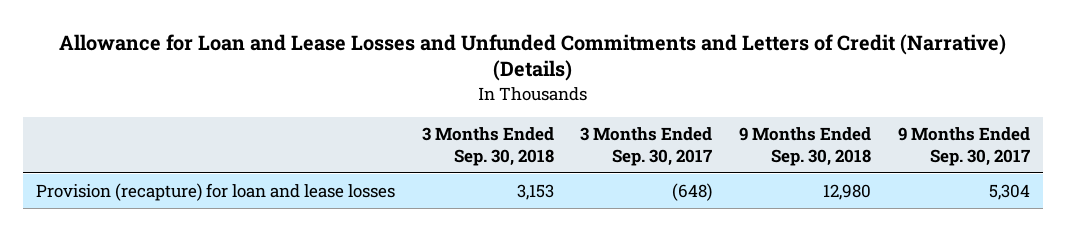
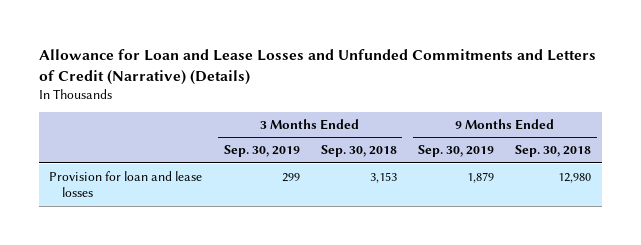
- | 3 Months Ended Sep. 30, 2018 | 3 Months Ended Sep. 30, 2017 | 9 Months Ended Sep. 30, 2018 | 9 Months Ended Sep. 30, 2017
+ | 3 Months Ended Sep. 30, 2019 | 3 Months Ended Sep. 30, 2018 | 9 Months Ended Sep. 30, 2019 | 9 Months Ended Sep. 30, 2018
- Provision (recapture) for loan and lease losses | 3,153 | (648) | 12,980 | 5,304
+ Provision for loan and lease losses | 299 | 3,153 | 1,879 | 12,980

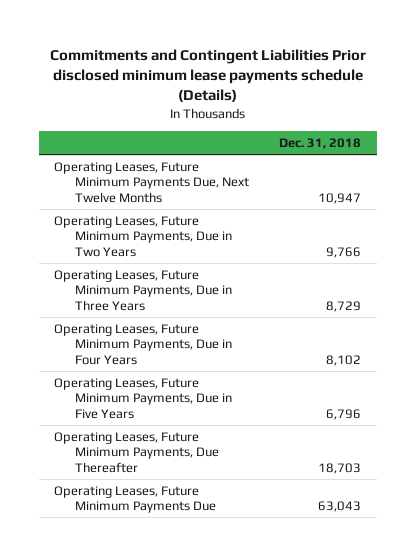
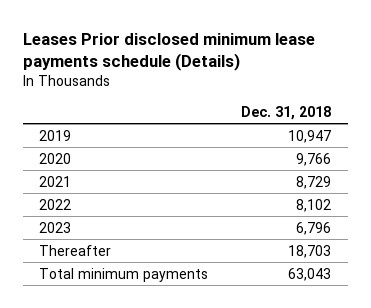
- Commitments and Contingent Liabilities Prior disclosed minimum lease payments schedule (Details)
+ Leases Prior disclosed minimum lease payments schedule (Details)
- Operating Leases, Future Minimum Payments Due, Next Twelve Months | 10,947
- Operating Leases, Future Minimum Payments, Due in Two Years | 9,766
- Operating Leases, Future Minimum Payments, Due in Three Years | 8,729
- Operating Leases, Future Minimum Payments, Due in Four Years | 8,102
- Operating Leases, Future Minimum Payments, Due in Five Years | 6,796
- Operating Leases, Future Minimum Payments, Due Thereafter | 18,703
- Operating Leases, Future Minimum Payments Due | 63,043
+ 2019 | 10,947
+ 2020 | 9,766
+ 2021 | 8,729
+ 2022 | 8,102
+ 2023 | 6,796
+ Thereafter | 18,703
+ Total minimum payments | 63,043

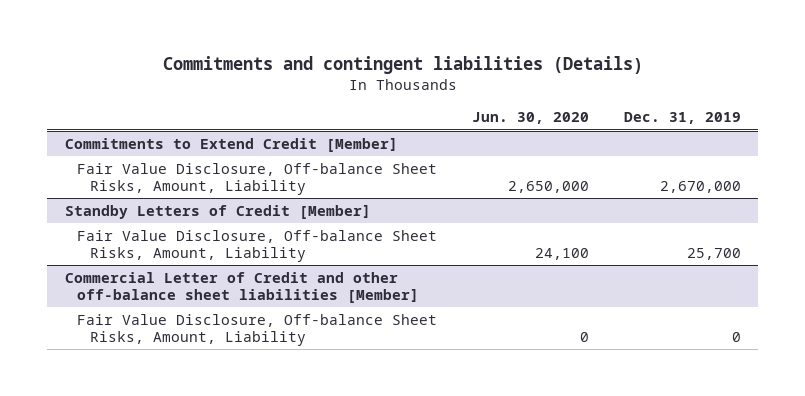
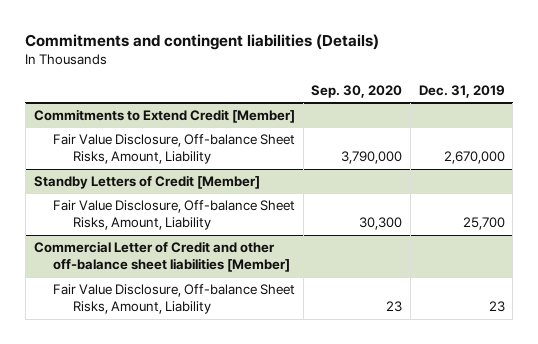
- | Jun. 30, 2020 | Dec. 31, 2019
+ | Sep. 30, 2020 | Dec. 31, 2019
@ Commercial Letter of Credit and other off-balance sheet liabilities [Member]
- Fair Value Disclosure, Off-balance Sheet Risks, Amount, Liability | 0 | 0
+ Fair Value Disclosure, Off-balance Sheet Risks, Amount, Liability | 23 | 23

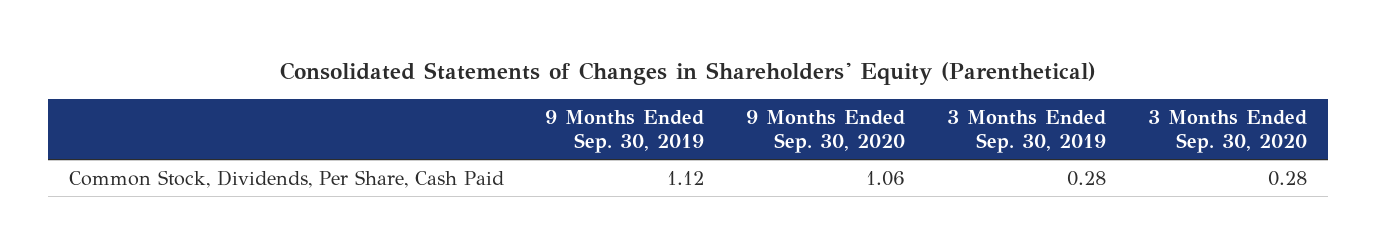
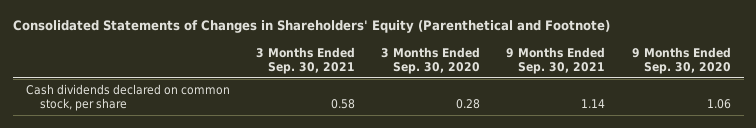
- Consolidated Statements of Changes in Shareholders' Equity (Parenthetical)
+ Consolidated Statements of Changes in Shareholders' Equity (Parenthetical and Footnote)
- | 9 Months Ended Sep. 30, 2019 | 9 Months Ended Sep. 30, 2020 | 3 Months Ended Sep. 30, 2019 | 3 Months Ended Sep. 30, 2020
+ | 3 Months Ended Sep. 30, 2021 | 3 Months Ended Sep. 30, 2020 | 9 Months Ended Sep. 30, 2021 | 9 Months Ended Sep. 30, 2020
- Common Stock, Dividends, Per Share, Cash Paid | 1.12 | 1.06 | 0.28 | 0.28
+ Cash dividends declared on common stock, per share | 0.58 | 0.28 | 1.14 | 1.06

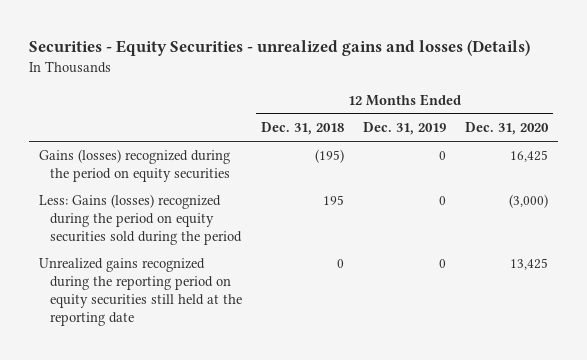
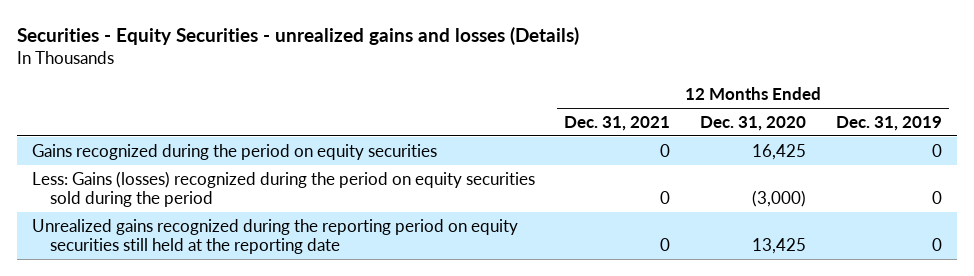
- | 12 Months Ended Dec. 31, 2018 | 12 Months Ended Dec. 31, 2019 | 12 Months Ended Dec. 31, 2020
+ | 12 Months Ended Dec. 31, 2021 | 12 Months Ended Dec. 31, 2020 | 12 Months Ended Dec. 31, 2019
- Gains (losses) recognized during the period on equity securities | (195) | 0 | 16,425
+ Gains recognized during the period on equity securities | 0 | 16,425 | 0

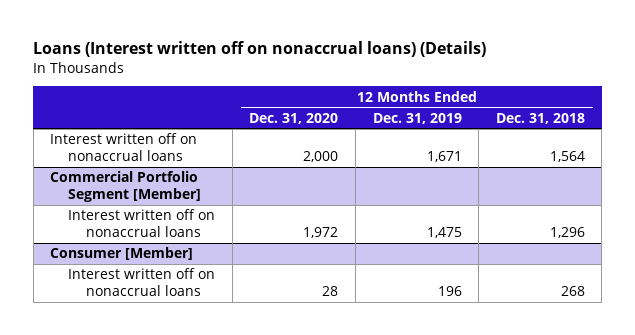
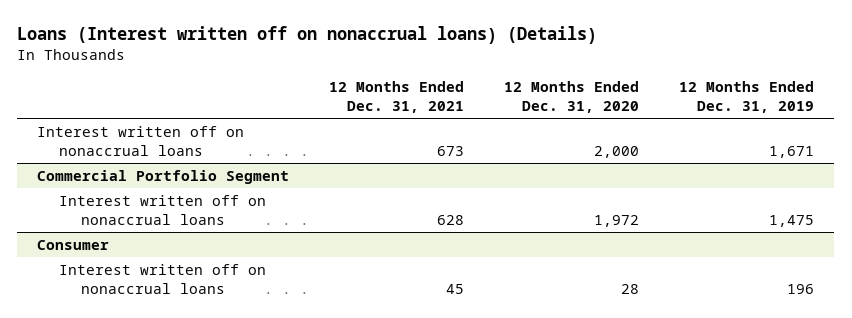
- | 12 Months Ended Dec. 31, 2020 | 12 Months Ended Dec. 31, 2019 | 12 Months Ended Dec. 31, 2018
+ | 12 Months Ended Dec. 31, 2021 | 12 Months Ended Dec. 31, 2020 | 12 Months Ended Dec. 31, 2019
- Commercial Portfolio Segment [Member]
+ Commercial Portfolio Segment
- Consumer [Member]
+ Consumer

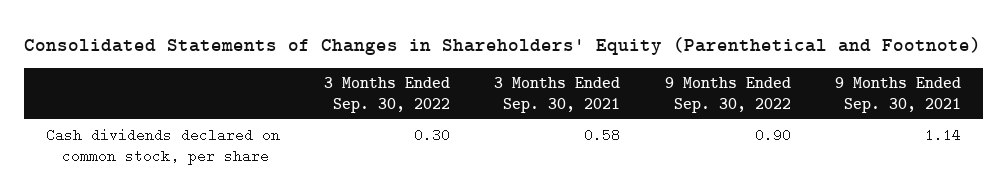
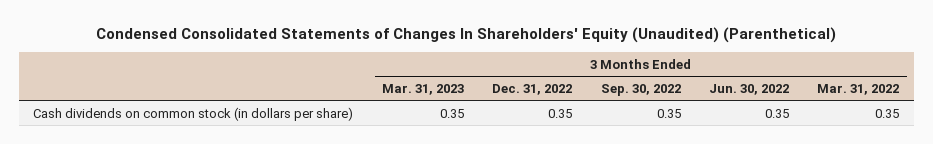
- Consolidated Statements of Changes in Shareholders' Equity (Parenthetical and Footnote)
+ Condensed Consolidated Statements of Changes In Shareholders' Equity (Unaudited) (Parenthetical)
- | 3 Months Ended Sep. 30, 2022 | 3 Months Ended Sep. 30, 2021 | 9 Months Ended Sep. 30, 2022 | 9 Months Ended Sep. 30, 2021
+ | 3 Months Ended Mar. 31, 2023 | 3 Months Ended Dec. 31, 2022 | 3 Months Ended Sep. 30, 2022 | 3 Months Ended Jun. 30, 2022 | 3 Months Ended Mar. 31, 2022
- Cash dividends declared on common stock, per share | 0.30 | 0.58 | 0.90 | 1.14
+ Cash dividends on common stock (in dollars per share) | 0.35 | 0.35 | 0.35 | 0.35 | 0.35

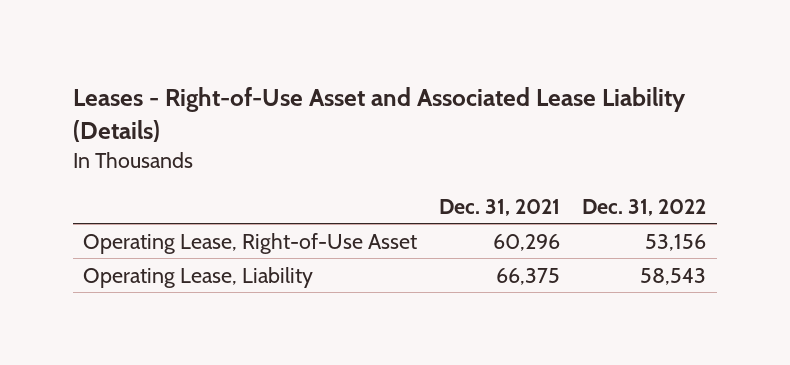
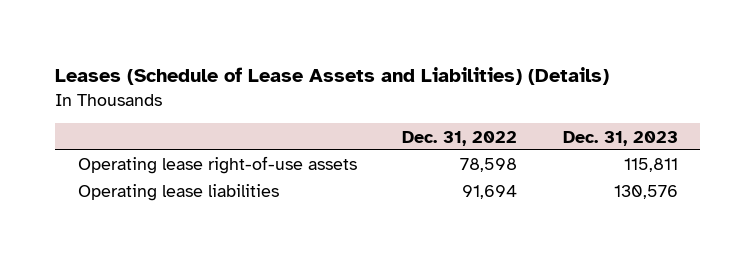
- Leases - Right-of-Use Asset and Associated Lease Liability (Details)
+ Leases (Schedule of Lease Assets and Liabilities) (Details)
- | Dec. 31, 2021 | Dec. 31, 2022
+ | Dec. 31, 2022 | Dec. 31, 2023
- Operating Lease, Right-of-Use Asset | 60,296 | 53,156
- Operating Lease, Liability | 66,375 | 58,543
+ Operating lease right-of-use assets | 78,598 | 115,811
+ Operating lease liabilities | 91,694 | 130,576

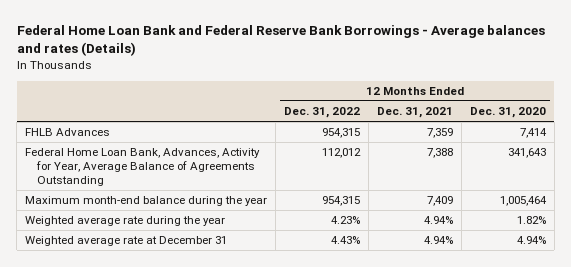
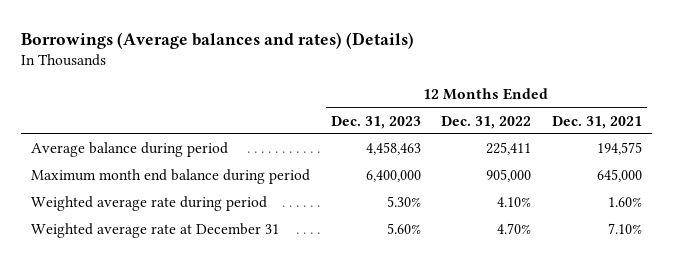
- Federal Home Loan Bank and Federal Reserve Bank Borrowings - Average balances and rates (Details)
+ Borrowings (Average balances and rates) (Details)
- | 12 Months Ended Dec. 31, 2022 | 12 Months Ended Dec. 31, 2021 | 12 Months Ended Dec. 31, 2020
+ | 12 Months Ended Dec. 31, 2023 | 12 Months Ended Dec. 31, 2022 | 12 Months Ended Dec. 31, 2021
- FHLB Advances | 954,315 | 7,359 | 7,414
- Federal Home Loan Bank, Advances, Activity for Year, Average Balance of Agreements Outstanding | 112,012 | 7,388 | 341,643
- Maximum month-end balance during the year | 954,315 | 7,409 | 1,005,464
- Weighted average rate during the year | 4.23% | 4.94% | 1.82%
- Weighted average rate at December 31 | 4.43% | 4.94% | 4.94%
+ Average balance during period | 4,458,463 | 225,411 | 194,575
+ Maximum month end balance during period | 6,400,000 | 905,000 | 645,000
+ Weighted average rate during period | 5.30% | 4.10% | 1.60%
+ Weighted average rate at December 31 | 5.60% | 4.70% | 7.10%

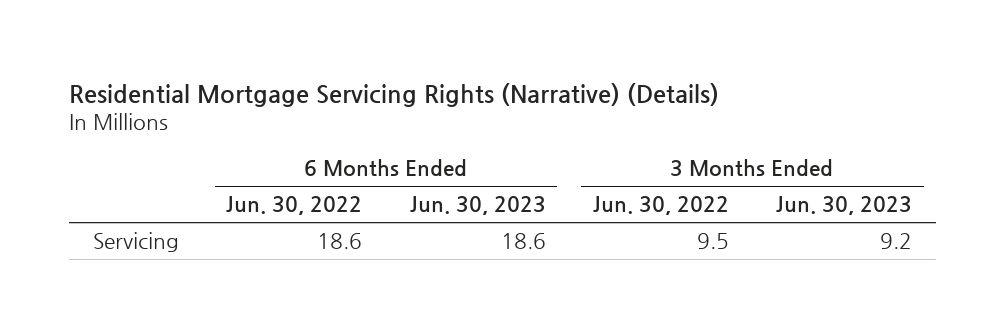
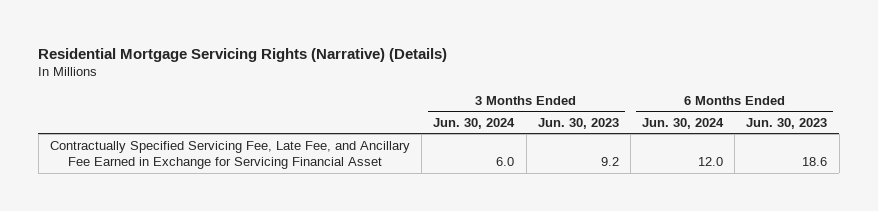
- | 6 Months Ended Jun. 30, 2022 | 6 Months Ended Jun. 30, 2023 | 3 Months Ended Jun. 30, 2022 | 3 Months Ended Jun. 30, 2023
+ | 3 Months Ended Jun. 30, 2024 | 3 Months Ended Jun. 30, 2023 | 6 Months Ended Jun. 30, 2024 | 6 Months Ended Jun. 30, 2023
- Servicing | 18.6 | 18.6 | 9.5 | 9.2
+ Contractually Specified Servicing Fee, Late Fee, and Ancillary Fee Earned in Exchange for Servicing Financial Asset | 6.0 | 9.2 | 12.0 | 18.6

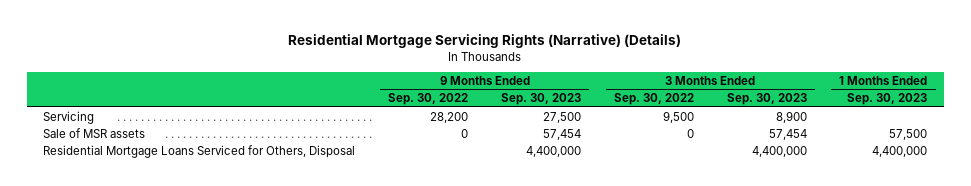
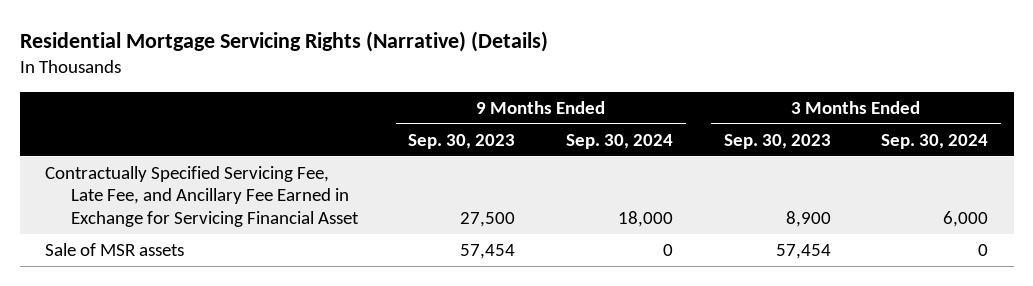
- | 9 Months Ended Sep. 30, 2022 | 9 Months Ended Sep. 30, 2023 | 3 Months Ended Sep. 30, 2022 | 3 Months Ended Sep. 30, 2023 | 1 Months Ended Sep. 30, 2023
+ | 9 Months Ended Sep. 30, 2023 | 9 Months Ended Sep. 30, 2024 | 3 Months Ended Sep. 30, 2023 | 3 Months Ended Sep. 30, 2024
- Servicing | 28,200 | 27,500 | 9,500 | 8,900 |
+ Contractually Specified Servicing Fee, Late Fee, and Ancillary Fee Earned in Exchange for Servicing Financial Asset | 27,500 | 18,000 | 8,900 | 6,000
- Residential Mortgage Loans Serviced for Others, Disposal | | 4,400,000 | | 4,400,000 | 4,400,000

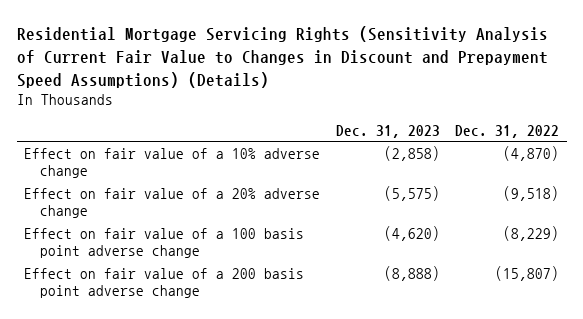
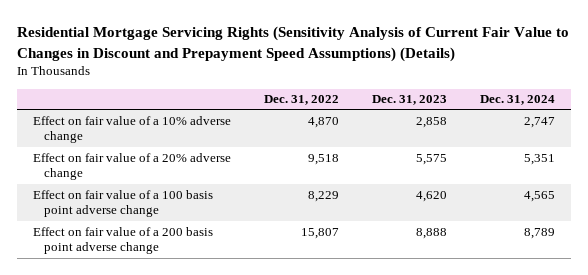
- | Dec. 31, 2023 | Dec. 31, 2022
+ | Dec. 31, 2022 | Dec. 31, 2023 | Dec. 31, 2024
- Effect on fair value of a 10% adverse change | (2,858) | (4,870)
- Effect on fair value of a 20% adverse change | (5,575) | (9,518)
- Effect on fair value of a 100 basis point adverse change | (4,620) | (8,229)
- Effect on fair value of a 200 basis point adverse change | (8,888) | (15,807)
+ Effect on fair value of a 10% adverse change | 4,870 | 2,858 | 2,747
+ Effect on fair value of a 20% adverse change | 9,518 | 5,575 | 5,351
+ Effect on fair value of a 100 basis point adverse change | 8,229 | 4,620 | 4,565
+ Effect on fair value of a 200 basis point adverse change | 15,807 | 8,888 | 8,789

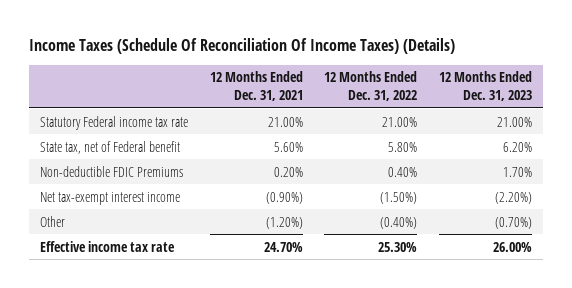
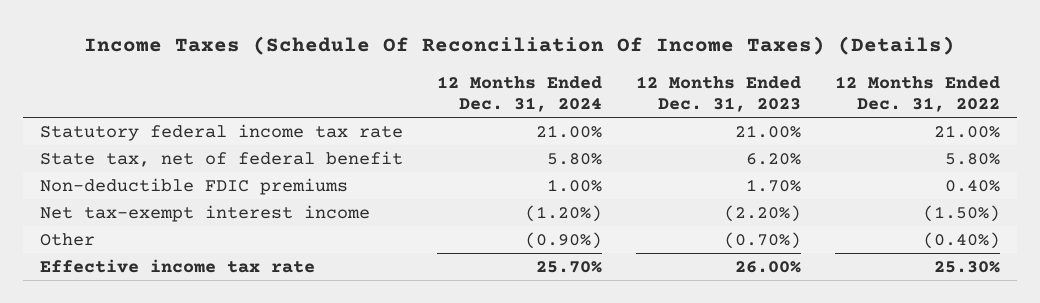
- | 12 Months Ended Dec. 31, 2021 | 12 Months Ended Dec. 31, 2022 | 12 Months Ended Dec. 31, 2023
+ | 12 Months Ended Dec. 31, 2024 | 12 Months Ended Dec. 31, 2023 | 12 Months Ended Dec. 31, 2022
- Statutory Federal income tax rate | 21.00% | 21.00% | 21.00%
- State tax, net of Federal benefit | 5.60% | 5.80% | 6.20%
- Non-deductible FDIC Premiums | 0.20% | 0.40% | 1.70%
+ Statutory federal income tax rate | 21.00% | 21.00% | 21.00%
+ State tax, net of federal benefit | 5.80% | 6.20% | 5.80%
+ Non-deductible FDIC premiums | 1.00% | 1.70% | 0.40%

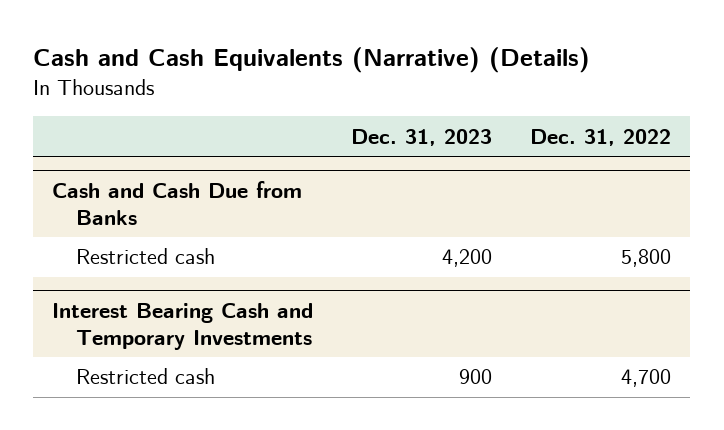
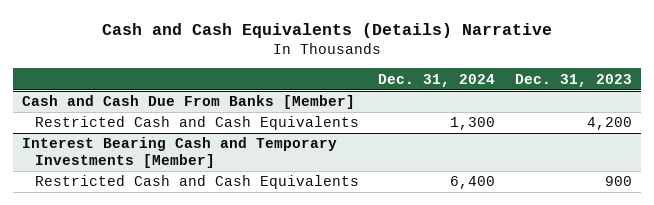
- Cash and Cash Equivalents (Narrative) (Details)
+ Cash and Cash Equivalents (Details) Narrative
- | Dec. 31, 2023 | Dec. 31, 2022
+ | Dec. 31, 2024 | Dec. 31, 2023
- Cash and Cash Due from Banks
- Restricted cash | 4,200 | 5,800
- Interest Bearing Cash and Temporary Investments
- Restricted cash | 900 | 4,700
+ Cash and Cash Due From Banks [Member]
+ Restricted Cash and Cash Equivalents | 1,300 | 4,200
+ Interest Bearing Cash and Temporary Investments [Member]
+ Restricted Cash and Cash Equivalents | 6,400 | 900

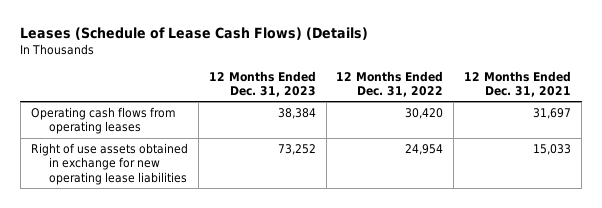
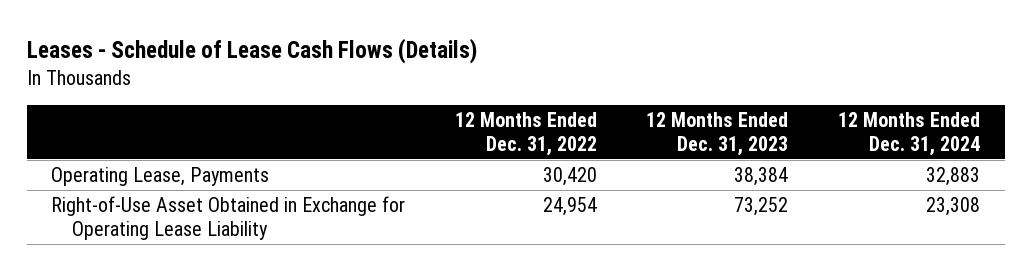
- Leases (Schedule of Lease Cash Flows) (Details)
+ Leases - Schedule of Lease Cash Flows (Details)
- | 12 Months Ended Dec. 31, 2023 | 12 Months Ended Dec. 31, 2022 | 12 Months Ended Dec. 31, 2021
+ | 12 Months Ended Dec. 31, 2022 | 12 Months Ended Dec. 31, 2023 | 12 Months Ended Dec. 31, 2024
- Operating cash flows from operating leases | 38,384 | 30,420 | 31,697
- Right of use assets obtained in exchange for new operating lease liabilities | 73,252 | 24,954 | 15,033
+ Operating Lease, Payments | 30,420 | 38,384 | 32,883
+ Right-of-Use Asset Obtained in Exchange for Operating Lease Liability | 24,954 | 73,252 | 23,308

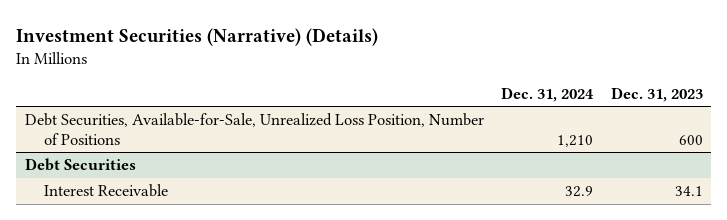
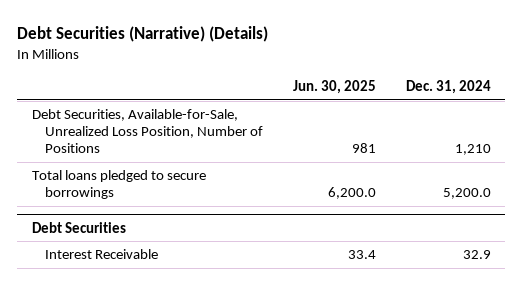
- Investment Securities (Narrative) (Details)
+ Debt Securities (Narrative) (Details)
- | Dec. 31, 2024 | Dec. 31, 2023
+ | Jun. 30, 2025 | Dec. 31, 2024
+ Total loans pledged to secure borrowings | 6,200.0 | 5,200.0

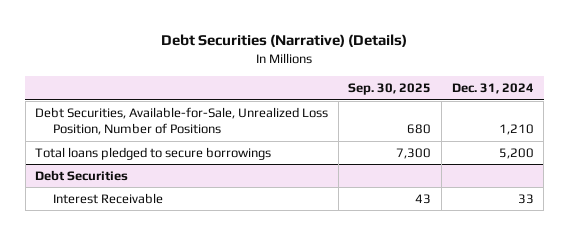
- | Jun. 30, 2025 | Dec. 31, 2024
+ | Sep. 30, 2025 | Dec. 31, 2024
- Total loans pledged to secure borrowings | 6,200.0 | 5,200.0
+ Total loans pledged to secure borrowings | 7,300 | 5,200
@ Debt Securities
- Interest Receivable | 33.4 | 32.9
+ Interest Receivable | 43 | 33

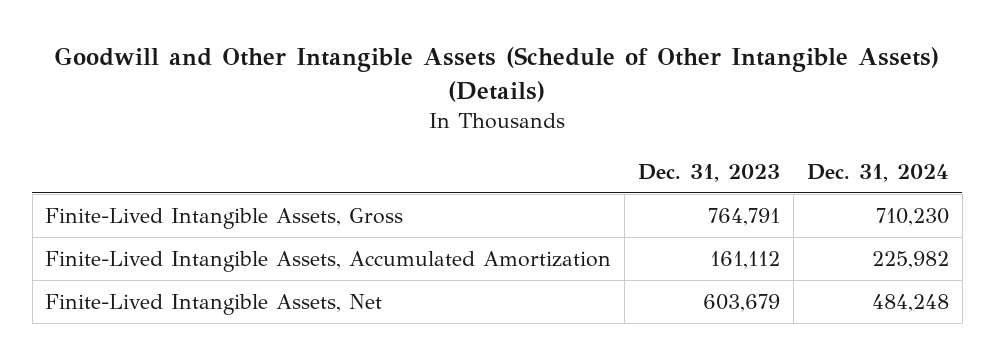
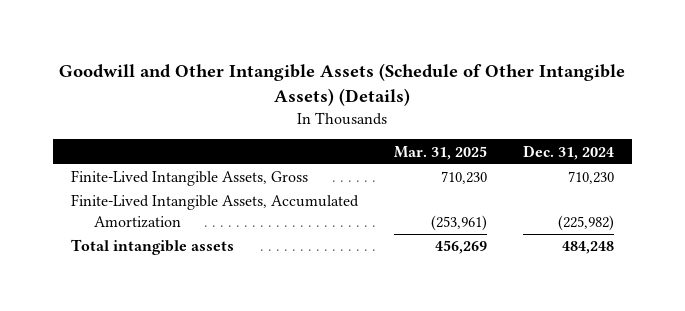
- | Dec. 31, 2023 | Dec. 31, 2024
+ | Mar. 31, 2025 | Dec. 31, 2024
- Finite-Lived Intangible Assets, Accumulated Amortization | 161,112 | 225,982
- Finite-Lived Intangible Assets, Net | 603,679 | 484,248
+ Finite-Lived Intangible Assets, Accumulated Amortization | (253,961) | (225,982)
+ Total intangible assets | 456,269 | 484,248

